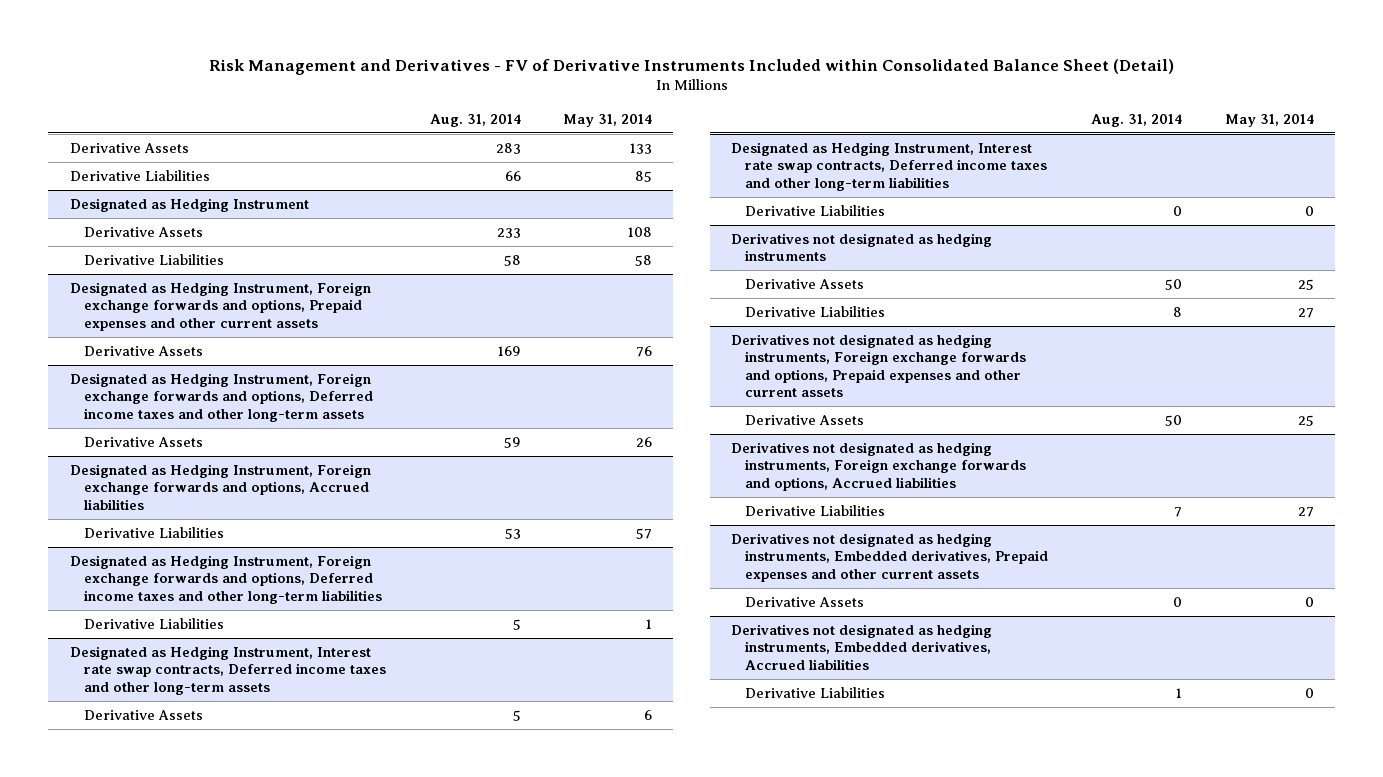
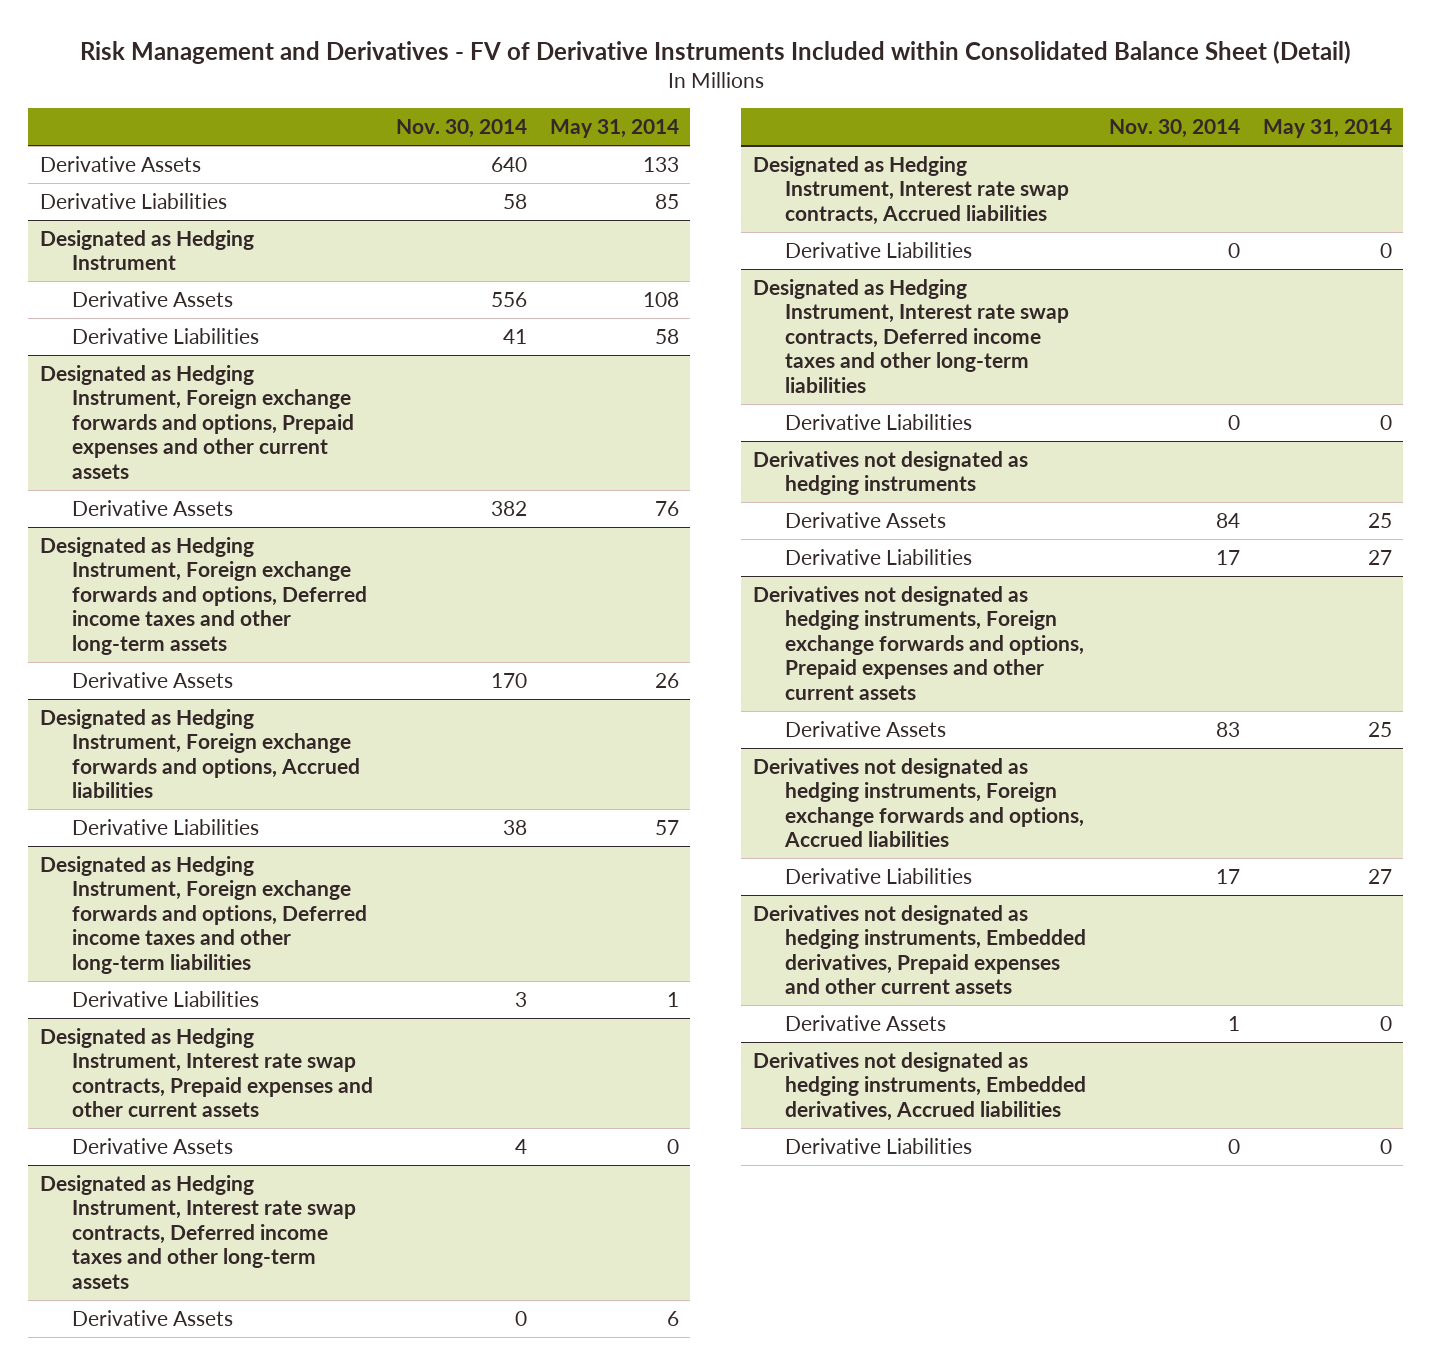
- | Aug. 31, 2014 | May 31, 2014
+ | Nov. 30, 2014 | May 31, 2014
+ Designated as Hedging Instrument, Interest rate swap contracts, Prepaid expenses and other current assets
+ Derivative Assets | 4 | 0
+ Designated as Hedging Instrument, Interest rate swap contracts, Accrued liabilities
+ Derivative Liabilities | 0 | 0

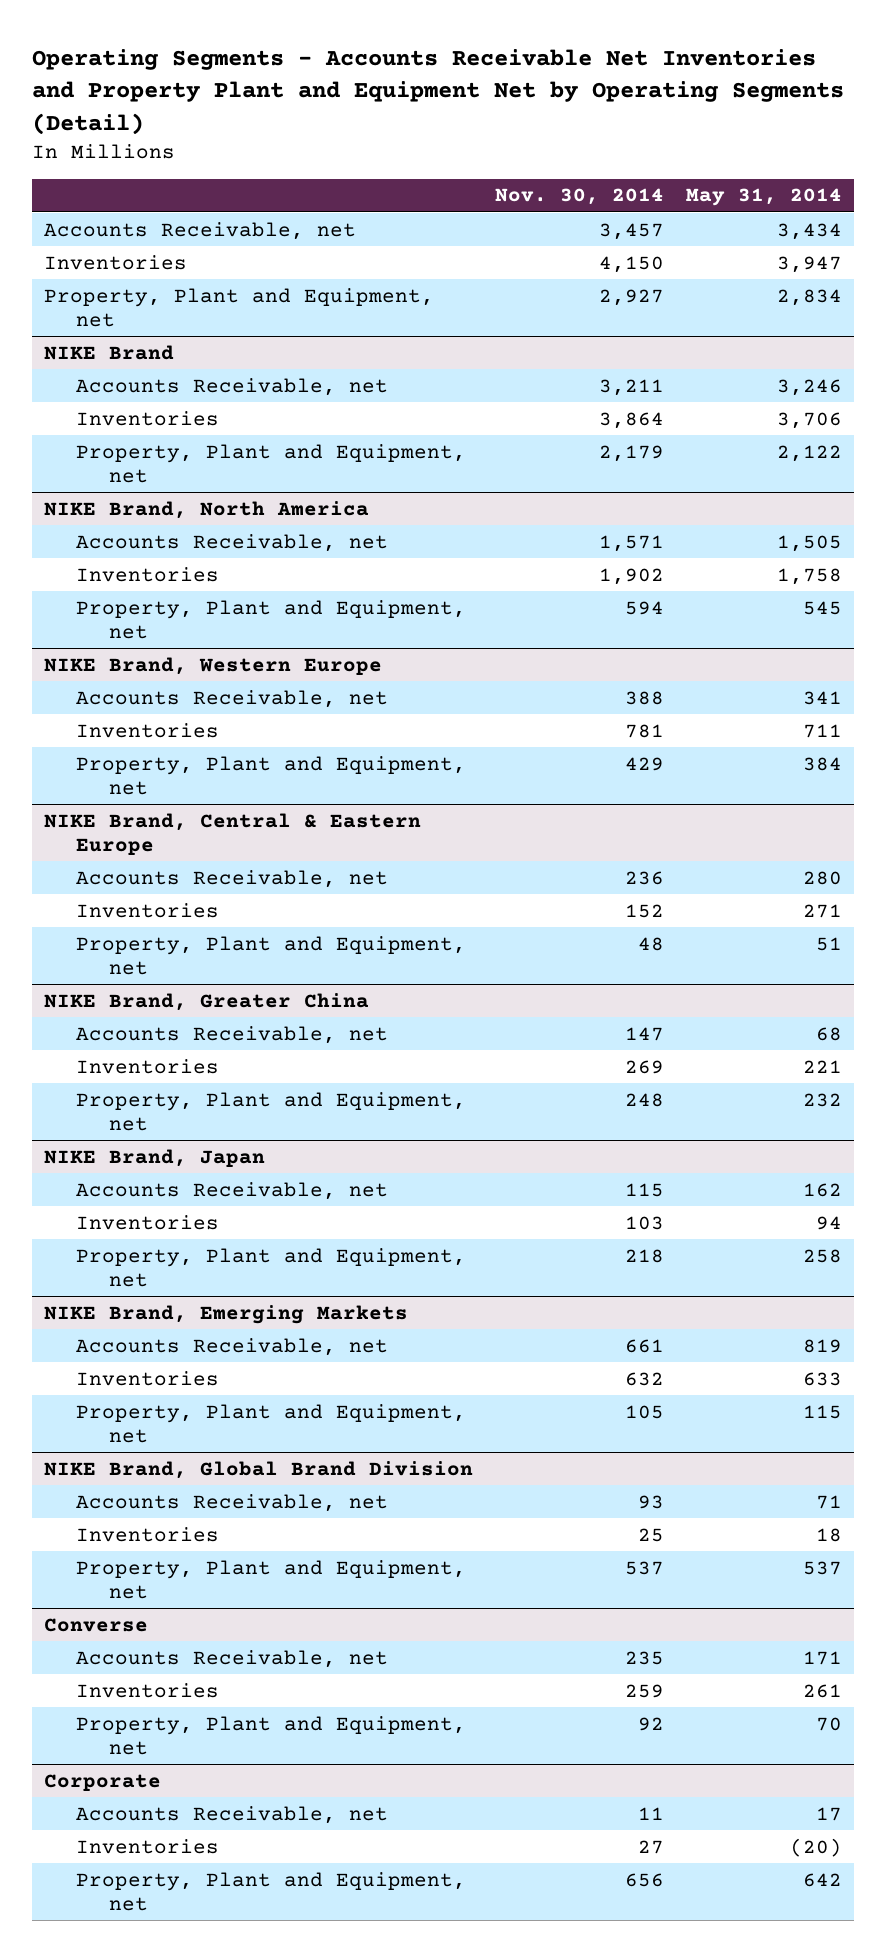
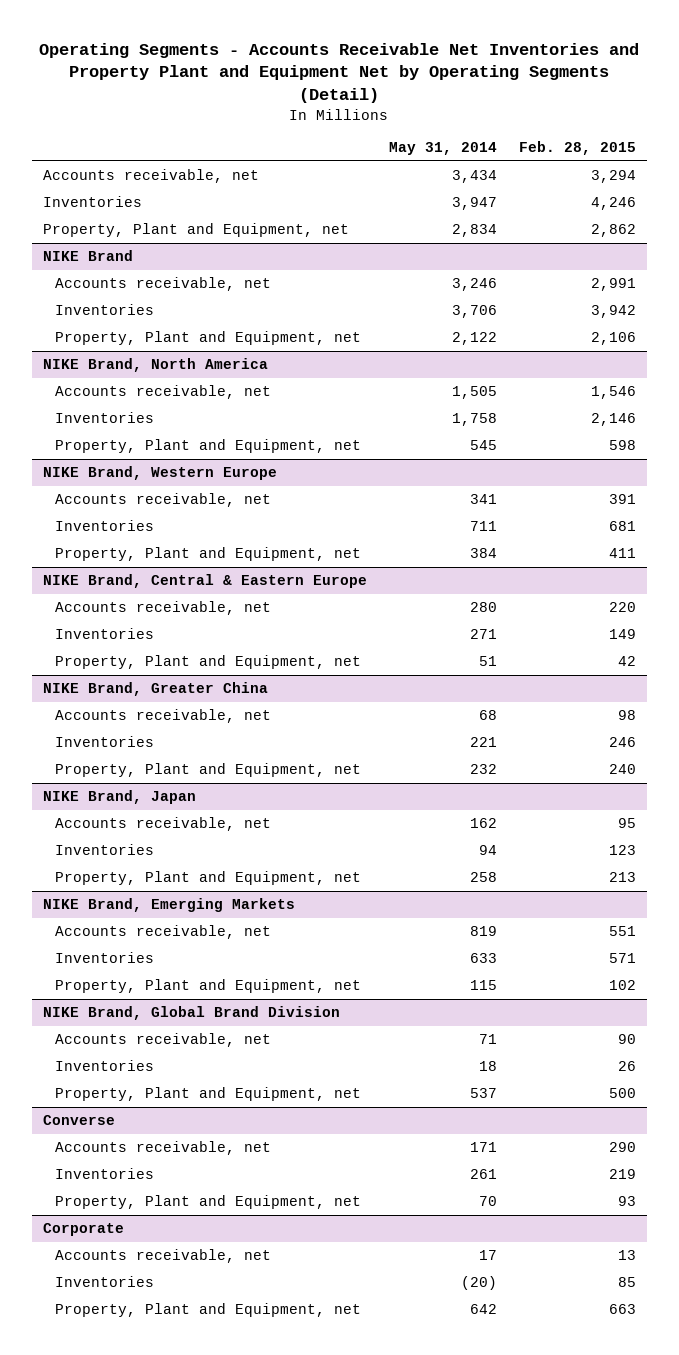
- | Nov. 30, 2014 | May 31, 2014
+ | May 31, 2014 | Feb. 28, 2015
- Accounts Receivable, net | 3,457 | 3,434
+ Accounts receivable, net | 3,434 | 3,294
@ NIKE Brand
- Accounts Receivable, net | 3,211 | 3,246
+ Accounts receivable, net | 3,246 | 2,991
@ NIKE Brand, North America
- Accounts Receivable, net | 1,571 | 1,505
+ Accounts receivable, net | 1,505 | 1,546
@ NIKE Brand, Western Europe
- Accounts Receivable, net | 388 | 341
+ Accounts receivable, net | 341 | 391
@ NIKE Brand, Central & Eastern Europe
- Accounts Receivable, net | 236 | 280
+ Accounts receivable, net | 280 | 220
@ NIKE Brand, Greater China
- Accounts Receivable, net | 147 | 68
+ Accounts receivable, net | 68 | 98
@ NIKE Brand, Japan
- Accounts Receivable, net | 115 | 162
+ Accounts receivable, net | 162 | 95
@ NIKE Brand, Emerging Markets
- Accounts Receivable, net | 661 | 819
+ Accounts receivable, net | 819 | 551
@ NIKE Brand, Global Brand Division
- Accounts Receivable, net | 93 | 71
+ Accounts receivable, net | 71 | 90
@ Converse
- Accounts Receivable, net | 235 | 171
+ Accounts receivable, net | 171 | 290
@ Corporate
- Accounts Receivable, net | 11 | 17
+ Accounts receivable, net | 17 | 13

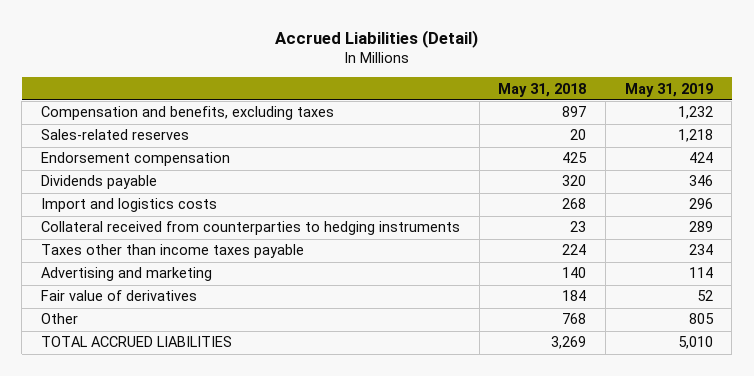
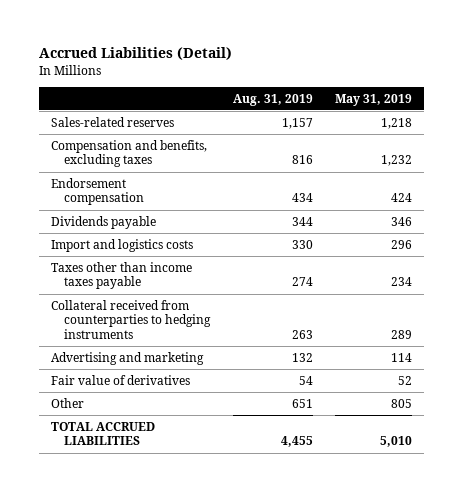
- | May 31, 2018 | May 31, 2019
+ | Aug. 31, 2019 | May 31, 2019
moved down: Compensation and benefits, excluding taxes | 816 | 1,232
moved down: Collateral received from counterparties to hedging instruments | 263 | 289

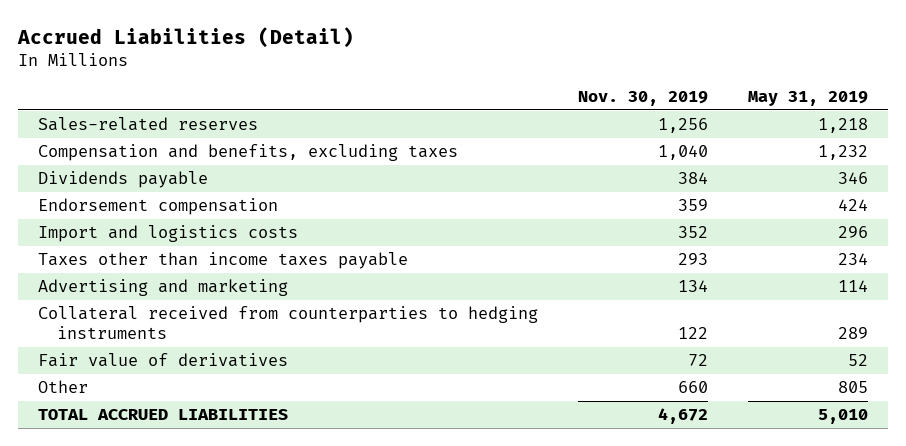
- | Aug. 31, 2019 | May 31, 2019
+ | Nov. 30, 2019 | May 31, 2019
moved down: Endorsement compensation | 359 | 424
moved down: Collateral received from counterparties to hedging instruments | 122 | 289

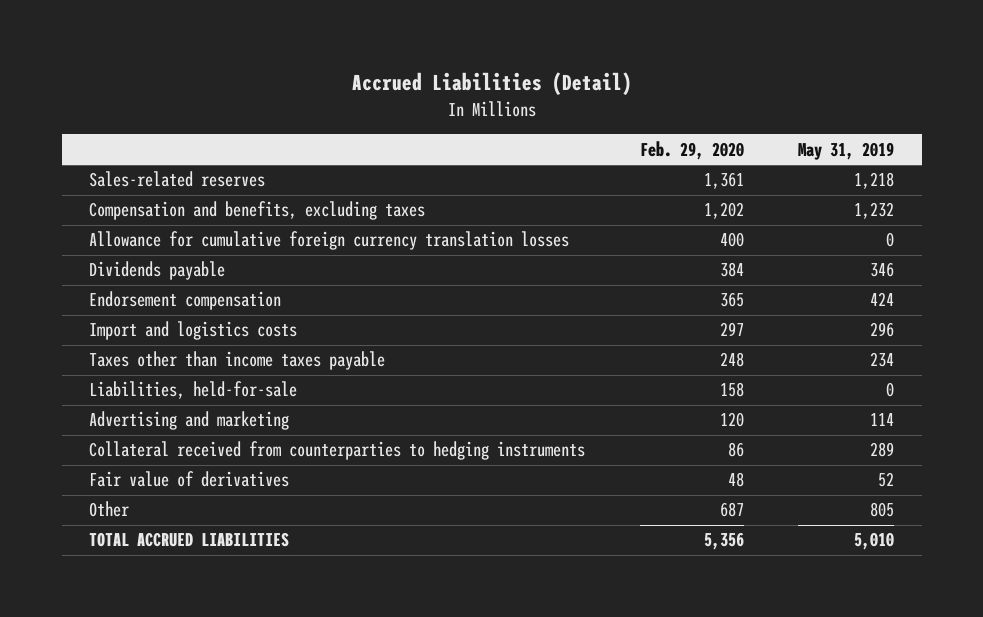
- | Nov. 30, 2019 | May 31, 2019
+ | Feb. 29, 2020 | May 31, 2019
+ Allowance for cumulative foreign currency translation losses | 400 | 0
+ Liabilities, held-for-sale | 158 | 0

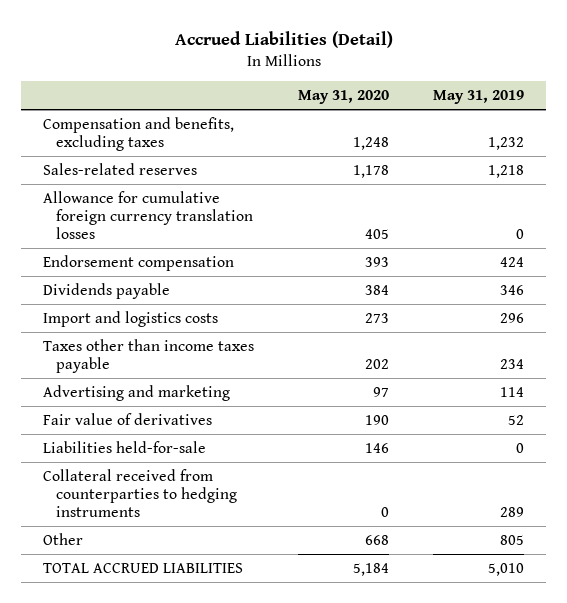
- | Feb. 29, 2020 | May 31, 2019
+ | May 31, 2020 | May 31, 2019
moved down: Sales-related reserves | 1,178 | 1,218
moved down: Dividends payable | 384 | 346
- Liabilities, held-for-sale | 158 | 0
+ Liabilities held-for-sale | 146 | 0
moved down: Collateral received from counterparties to hedging instruments | 0 | 289

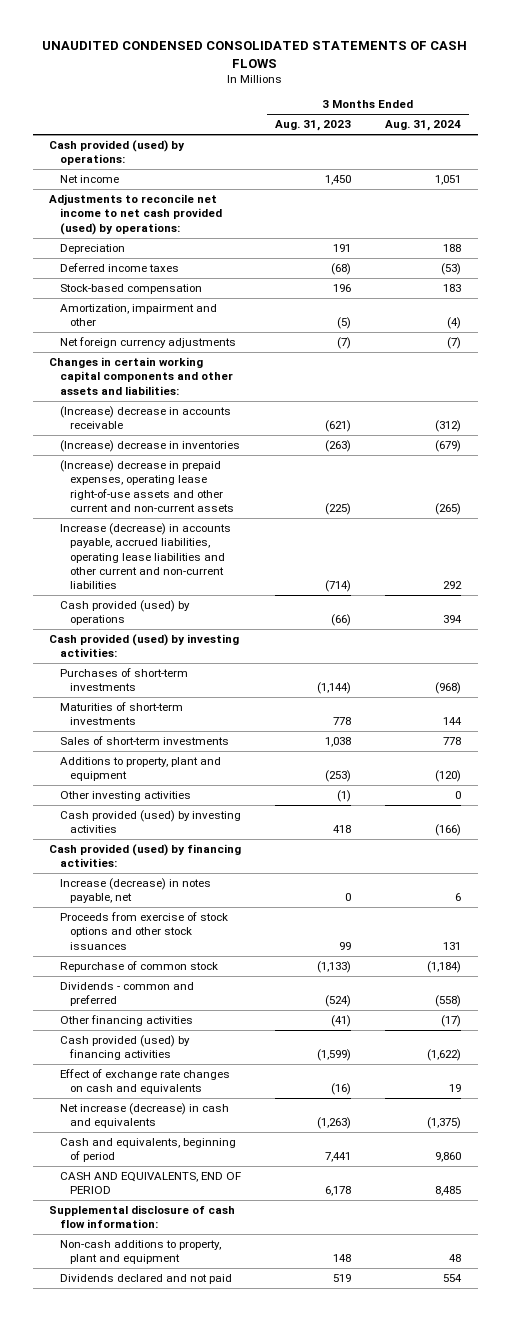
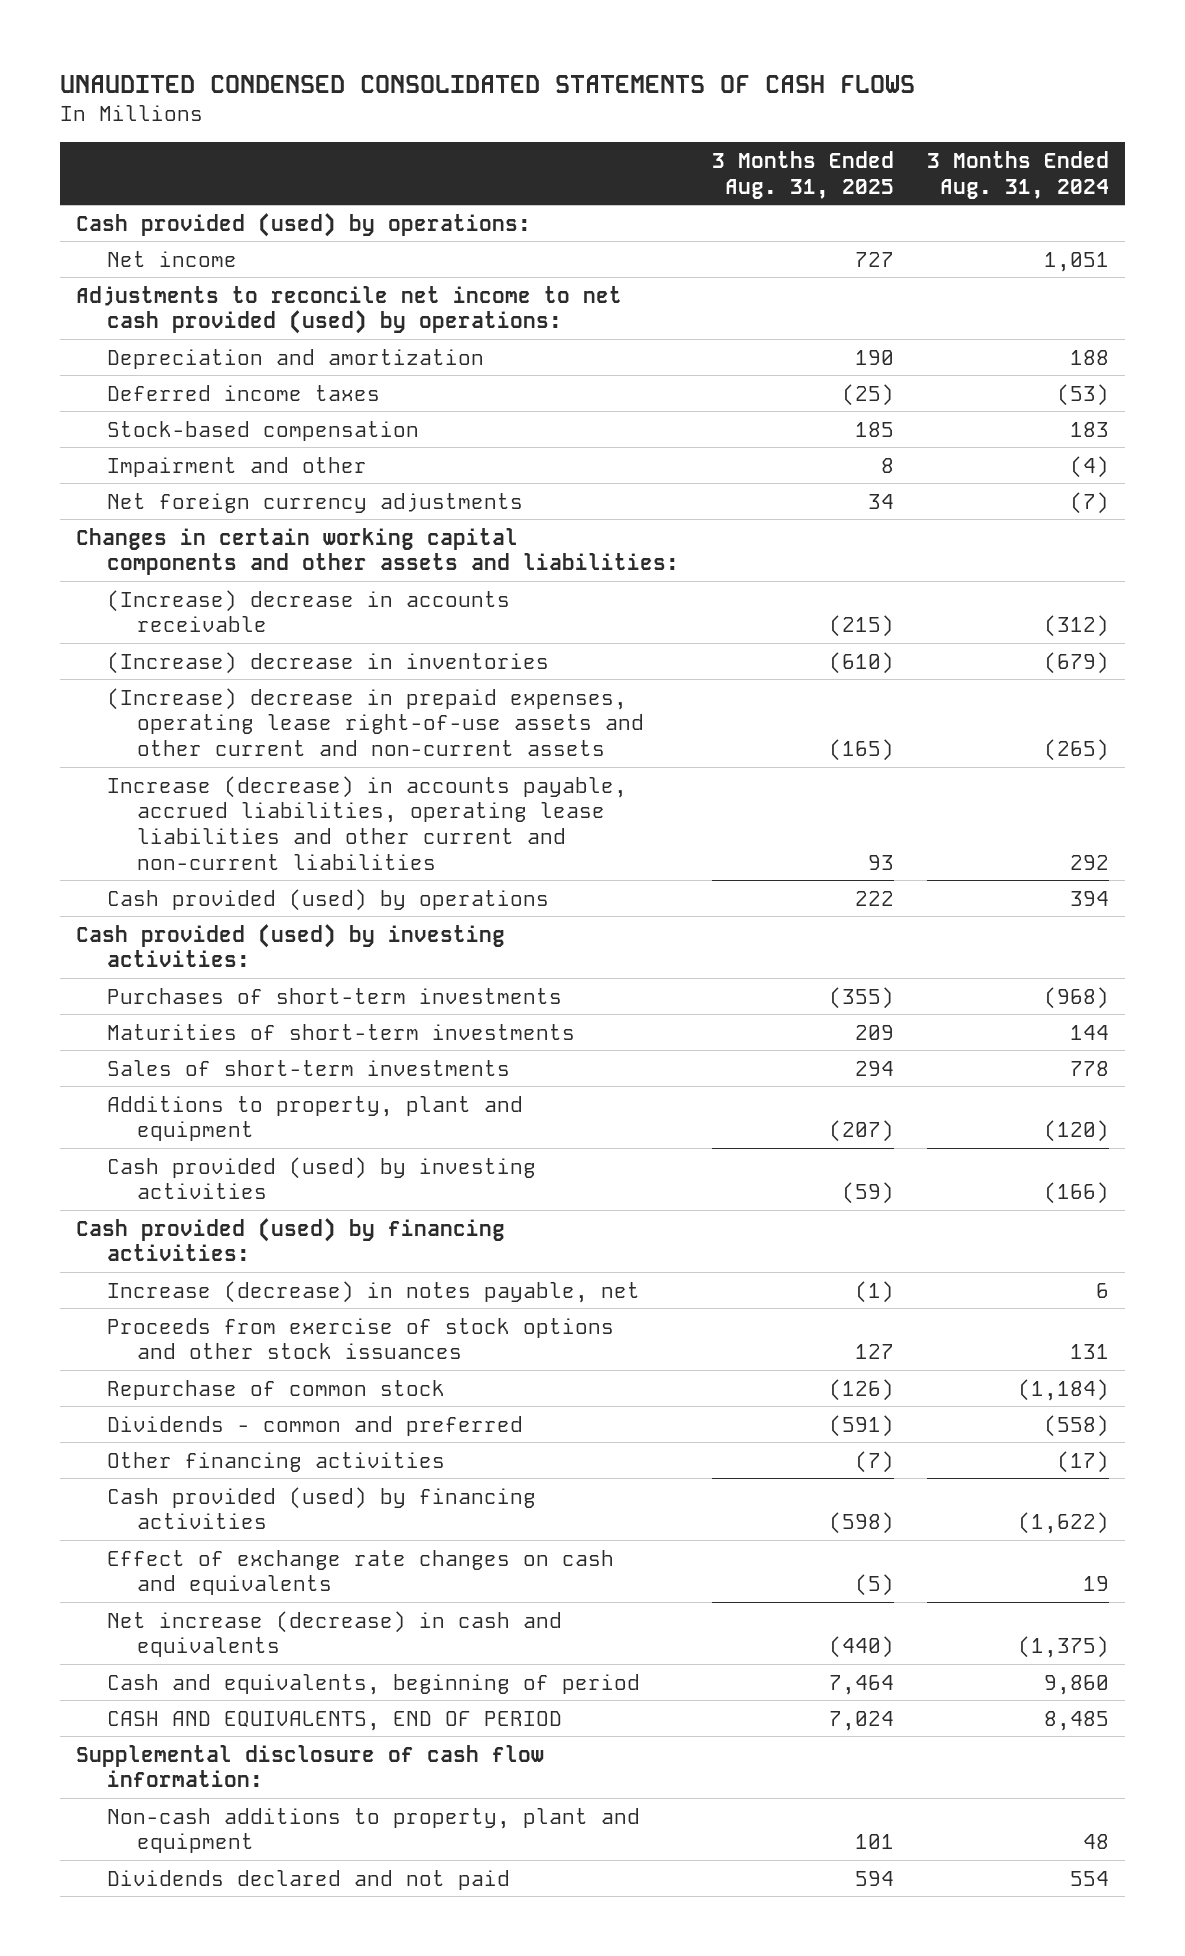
- | 3 Months Ended Aug. 31, 2023 | 3 Months Ended Aug. 31, 2024
+ | 3 Months Ended Aug. 31, 2025 | 3 Months Ended Aug. 31, 2024
- Depreciation | 191 | 188
+ Depreciation and amortization | 190 | 188
- Amortization, impairment and other | (5) | (4)
+ Impairment and other | 8 | (4)
- Other investing activities | (1) | 0

